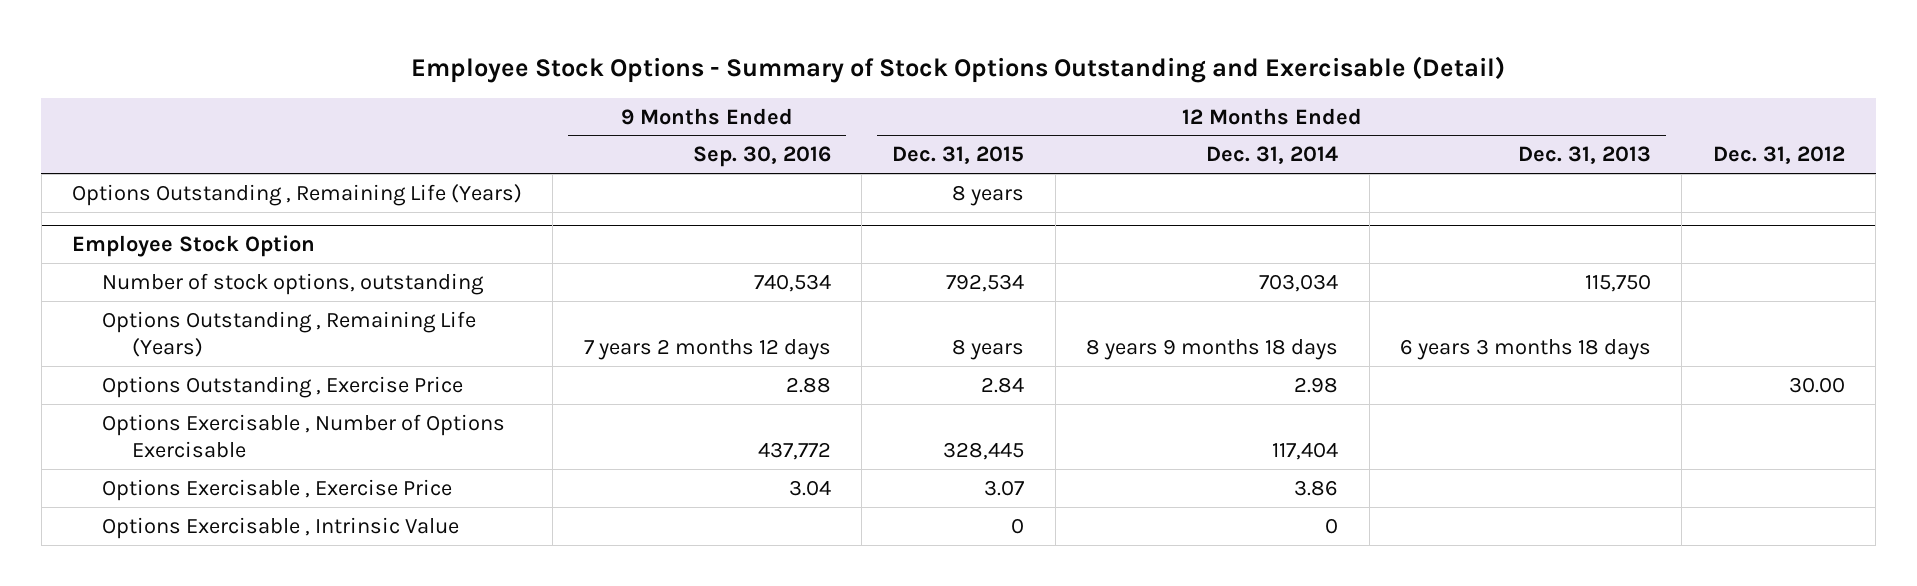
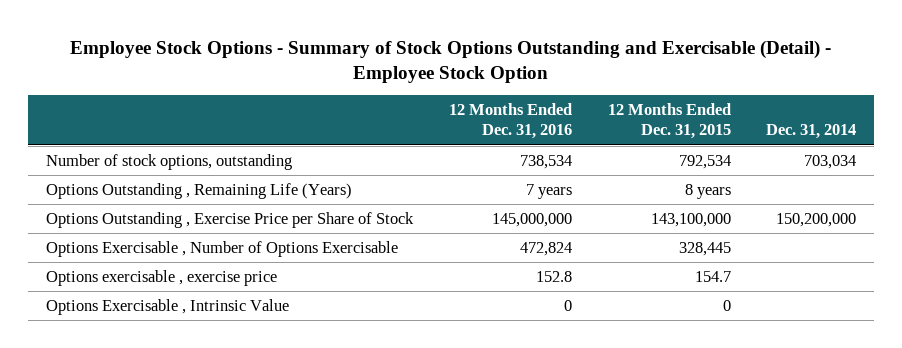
- Employee Stock Options - Summary of Stock Options Outstanding and Exercisable (Detail)
+ Employee Stock Options - Summary of Stock Options Outstanding and Exercisable (Detail) - Employee Stock Option
- | 9 Months Ended Sep. 30, 2016 | 12 Months Ended Dec. 31, 2015 | 12 Months Ended Dec. 31, 2014 | 12 Months Ended Dec. 31, 2013 | Dec. 31, 2012
+ | 12 Months Ended Dec. 31, 2016 | 12 Months Ended Dec. 31, 2015 | Dec. 31, 2014
- Options Outstanding , Remaining Life (Years) | | 8 years | | |
- Employee Stock Option
- Options Outstanding , Exercise Price | 2.88 | 2.84 | 2.98 | | 30.00
+ Options Outstanding , Exercise Price per Share of Stock | 145,000,000 | 143,100,000 | 150,200,000
- Options Exercisable , Exercise Price | 3.04 | 3.07 | 3.86 | |
+ Options exercisable , exercise price | 152.8 | 154.7 |

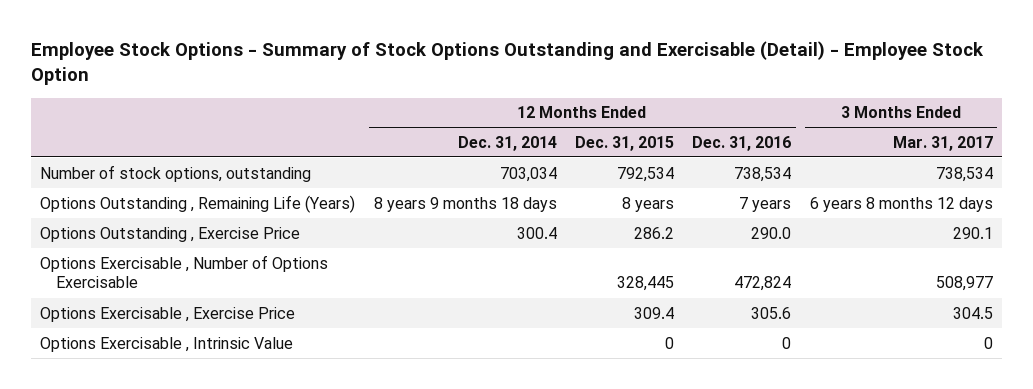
- | 12 Months Ended Dec. 31, 2016 | 12 Months Ended Dec. 31, 2015 | Dec. 31, 2014
+ | 12 Months Ended Dec. 31, 2014 | 12 Months Ended Dec. 31, 2015 | 12 Months Ended Dec. 31, 2016 | 3 Months Ended Mar. 31, 2017
- Options Outstanding , Exercise Price per Share of Stock | 145,000,000 | 143,100,000 | 150,200,000
+ Options Outstanding , Exercise Price | 300.4 | 286.2 | 290.0 | 290.1
- Options exercisable , exercise price | 152.8 | 154.7 |
+ Options Exercisable , Exercise Price | | 309.4 | 305.6 | 304.5

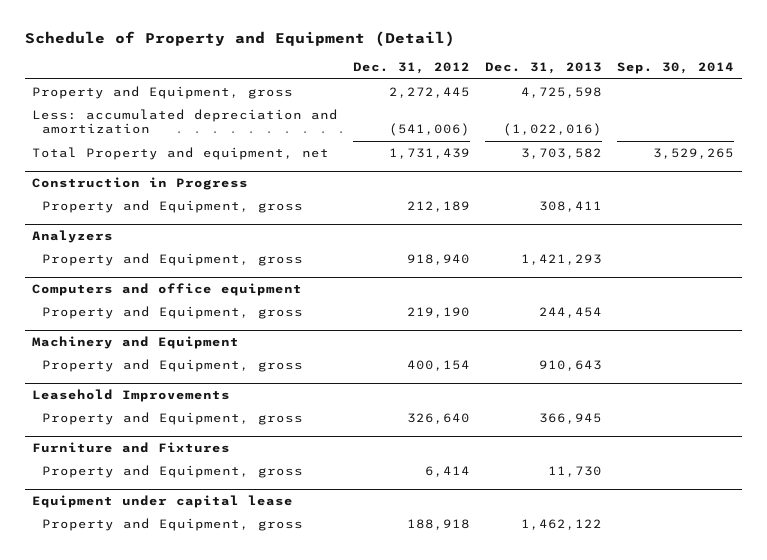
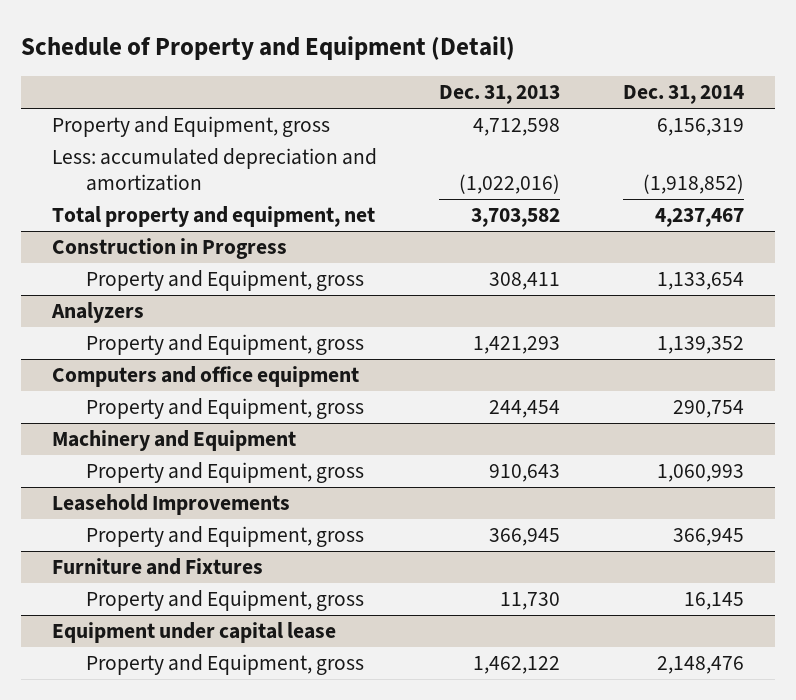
- | Dec. 31, 2012 | Dec. 31, 2013 | Sep. 30, 2014
+ | Dec. 31, 2013 | Dec. 31, 2014
- Property and Equipment, gross | 2,272,445 | 4,725,598 |
+ Property and Equipment, gross | 4,712,598 | 6,156,319
- Total Property and equipment, net | 1,731,439 | 3,703,582 | 3,529,265
+ Total property and equipment, net | 3,703,582 | 4,237,467

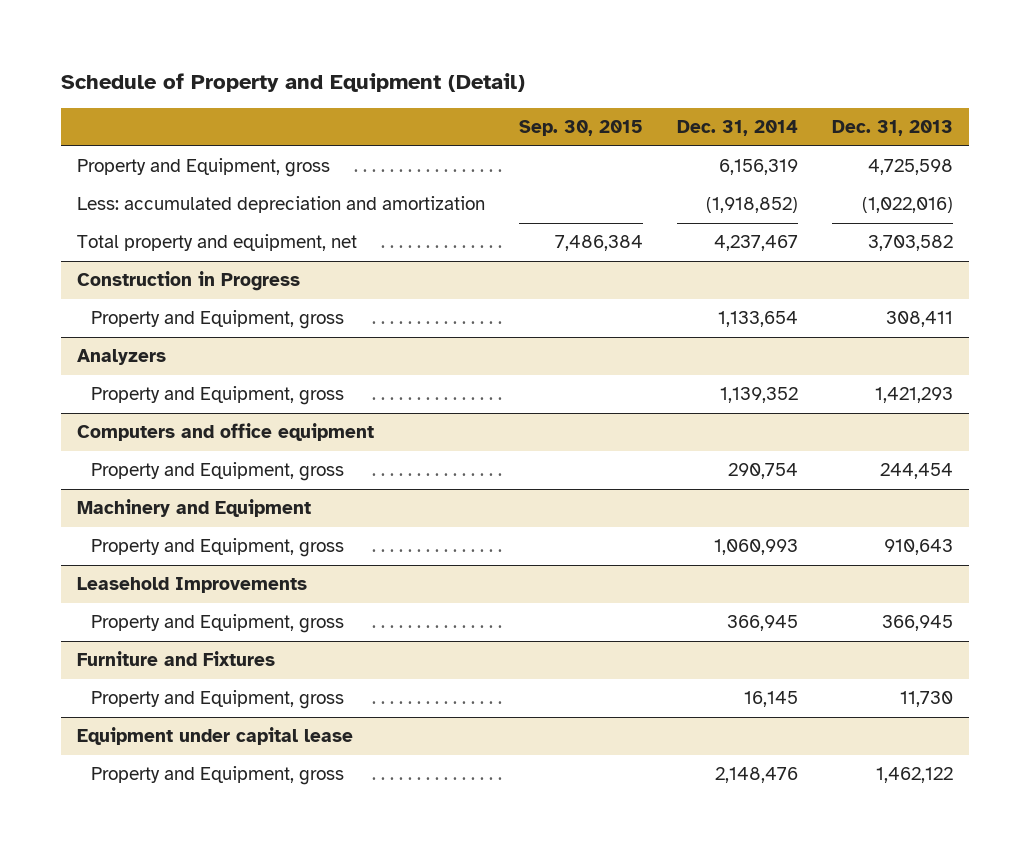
- | Dec. 31, 2013 | Dec. 31, 2014
+ | Sep. 30, 2015 | Dec. 31, 2014 | Dec. 31, 2013
- Property and Equipment, gross | 4,712,598 | 6,156,319
+ Property and Equipment, gross | | 6,156,319 | 4,725,598

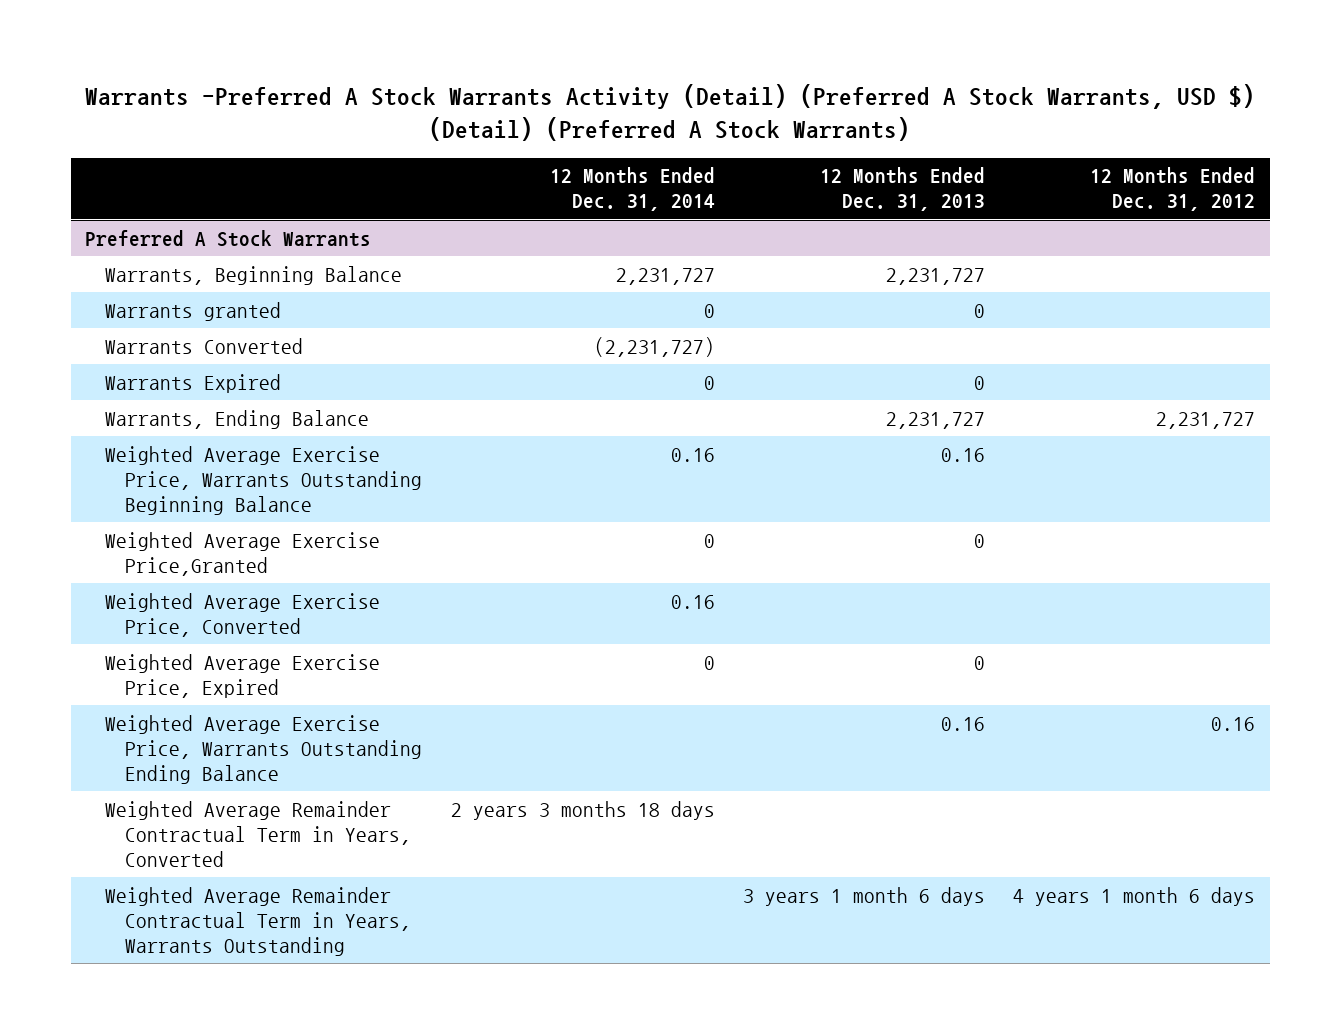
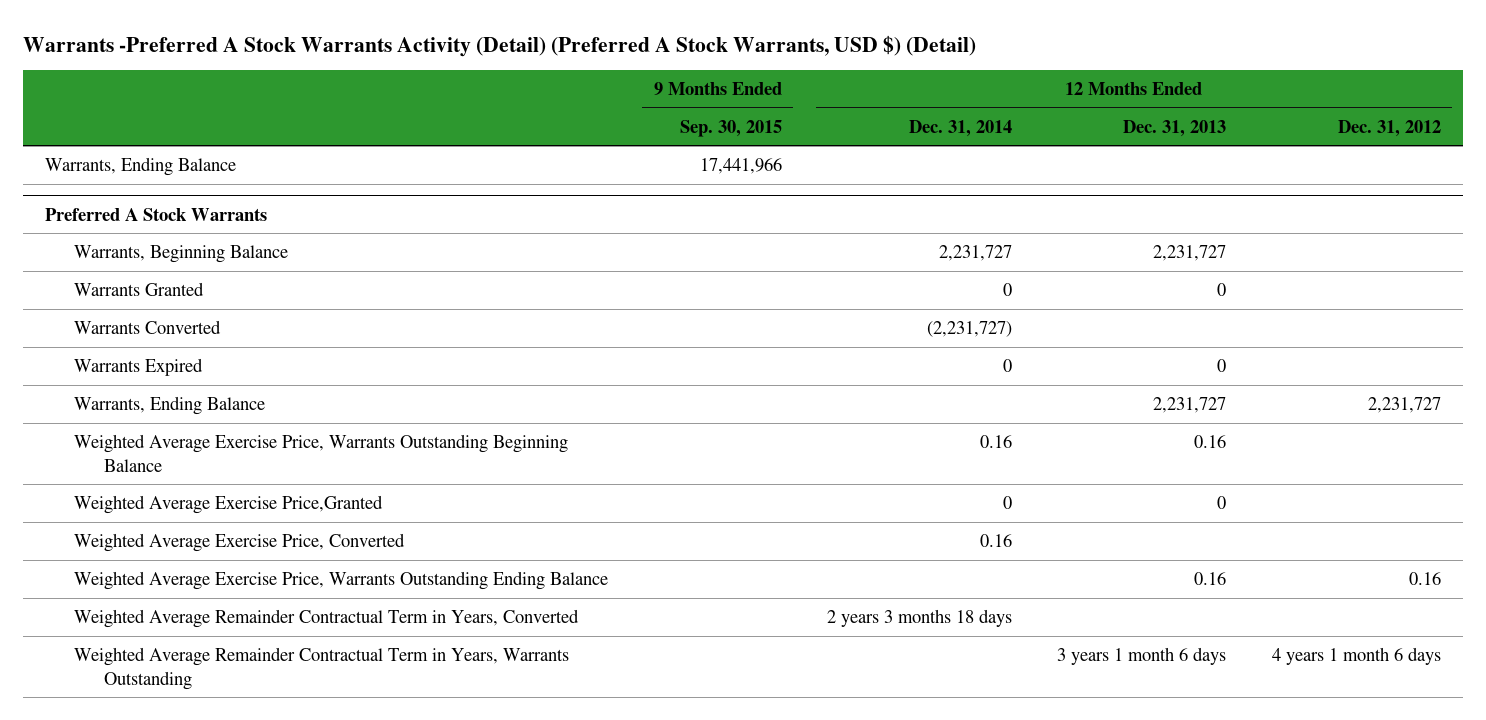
- Warrants -Preferred A Stock Warrants Activity (Detail) (Preferred A Stock Warrants, USD $) (Detail) (Preferred A Stock Warrants)
+ Warrants -Preferred A Stock Warrants Activity (Detail) (Preferred A Stock Warrants, USD $) (Detail)
- | 12 Months Ended Dec. 31, 2014 | 12 Months Ended Dec. 31, 2013 | 12 Months Ended Dec. 31, 2012
+ | 9 Months Ended Sep. 30, 2015 | 12 Months Ended Dec. 31, 2014 | 12 Months Ended Dec. 31, 2013 | 12 Months Ended Dec. 31, 2012
+ Warrants, Ending Balance | 17,441,966 | | |
@ Preferred A Stock Warrants
- Warrants granted | 0 | 0 |
+ Warrants Granted | | 0 | 0 |
- Weighted Average Exercise Price, Expired | 0 | 0 |

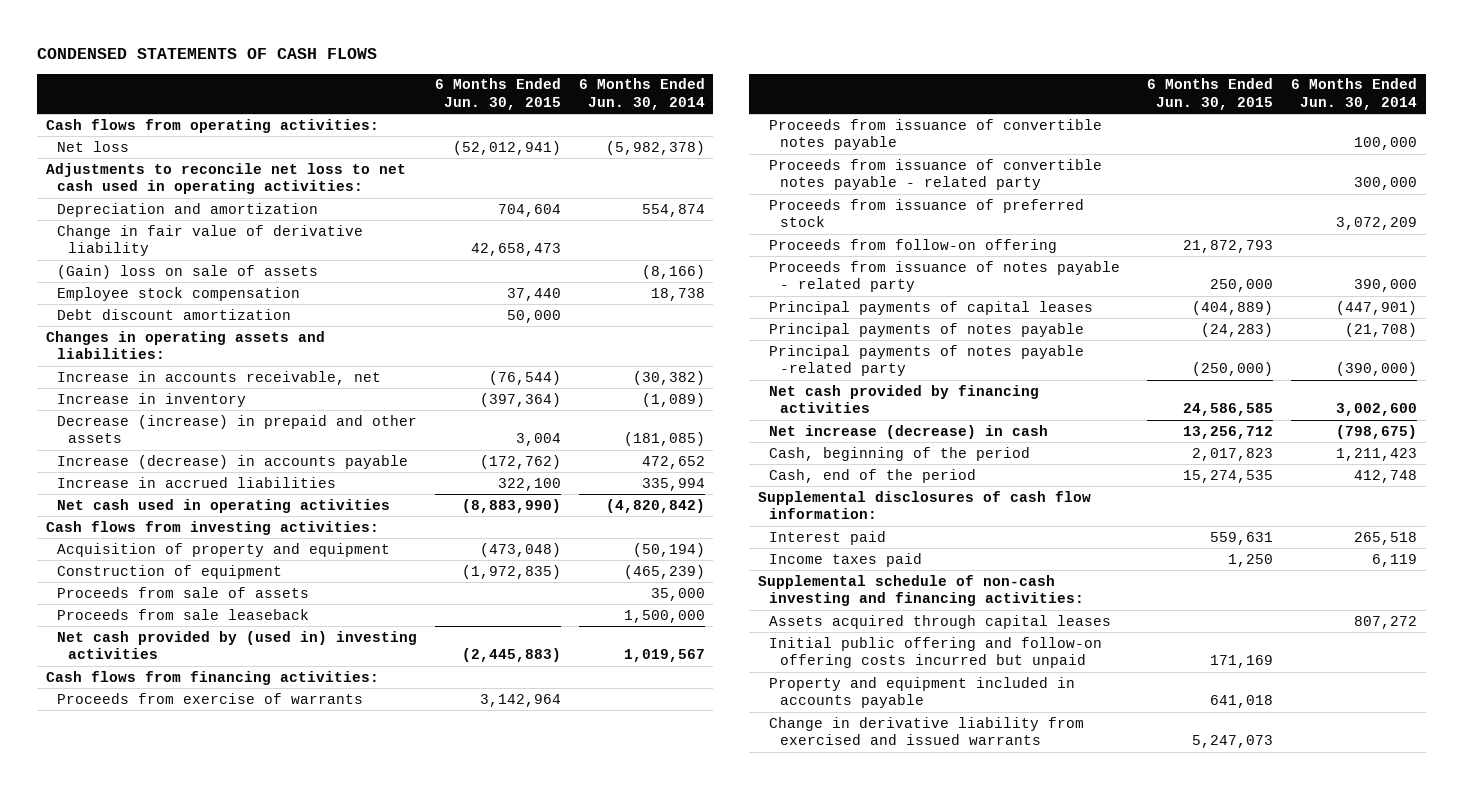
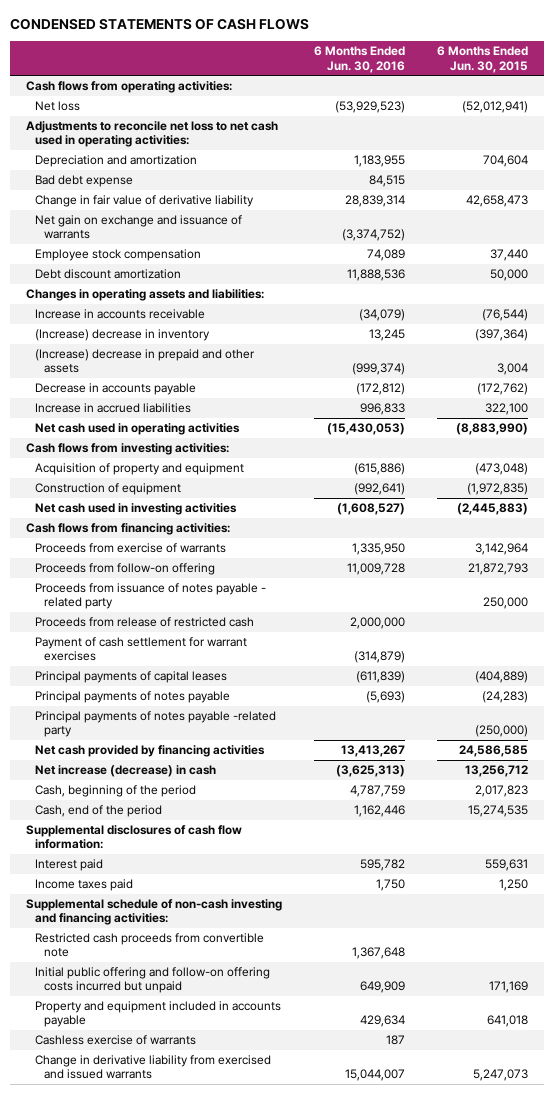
- | 6 Months Ended Jun. 30, 2015 | 6 Months Ended Jun. 30, 2014
+ | 6 Months Ended Jun. 30, 2016 | 6 Months Ended Jun. 30, 2015
+ Bad debt expense | 84,515 |
- (Gain) loss on sale of assets | | (8,166)
+ Net gain on exchange and issuance of warrants | (3,374,752) |
- Increase in accounts receivable, net | (76,544) | (30,382)
- Increase in inventory | (397,364) | (1,089)
- Decrease (increase) in prepaid and other assets | 3,004 | (181,085)
- Increase (decrease) in accounts payable | (172,762) | 472,652
+ Increase in accounts receivable | (34,079) | (76,544)
+ (Increase) decrease in inventory | 13,245 | (397,364)
+ (Increase) decrease in prepaid and other assets | (999,374) | 3,004
+ Decrease in accounts payable | (172,812) | (172,762)
- Proceeds from sale of assets | | 35,000
- Proceeds from sale leaseback | | 1,500,000
- Net cash provided by (used in) investing activities | (2,445,883) | 1,019,567
+ Net cash used in investing activities | (1,608,527) | (2,445,883)
- Proceeds from issuance of convertible notes payable | | 100,000
- Proceeds from issuance of convertible notes payable - related party | | 300,000
- Proceeds from issuance of preferred stock | | 3,072,209
+ Proceeds from release of restricted cash | 2,000,000 |
+ Payment of cash settlement for warrant exercises | (314,879) |
- Assets acquired through capital leases | | 807,272
+ Restricted cash proceeds from convertible note | 1,367,648 |
+ Cashless exercise of warrants | 187 |

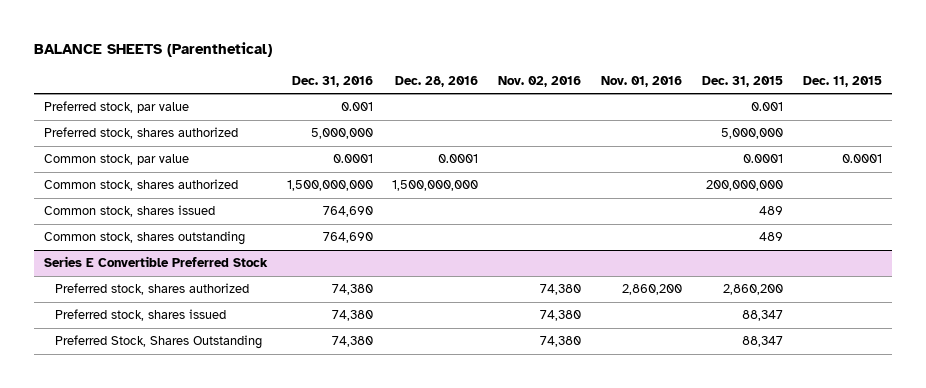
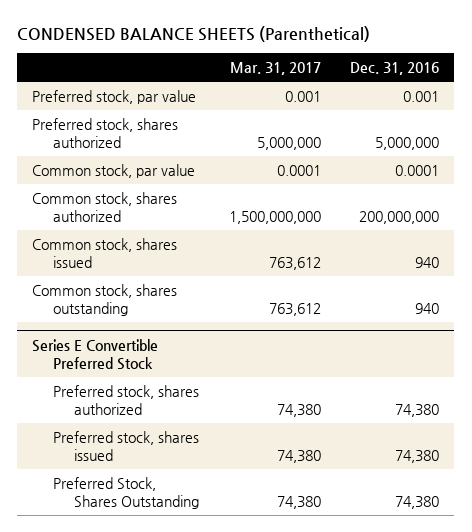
- BALANCE SHEETS (Parenthetical)
+ CONDENSED BALANCE SHEETS (Parenthetical)
- | Dec. 31, 2016 | Dec. 28, 2016 | Nov. 02, 2016 | Nov. 01, 2016 | Dec. 31, 2015 | Dec. 11, 2015
+ | Mar. 31, 2017 | Dec. 31, 2016
- Common stock, shares authorized | 1,500,000,000 | 1,500,000,000 | | | 200,000,000 |
- Common stock, shares issued | 764,690 | | | | 489 |
- Common stock, shares outstanding | 764,690 | | | | 489 |
+ Common stock, shares authorized | 1,500,000,000 | 200,000,000
+ Common stock, shares issued | 763,612 | 940
+ Common stock, shares outstanding | 763,612 | 940

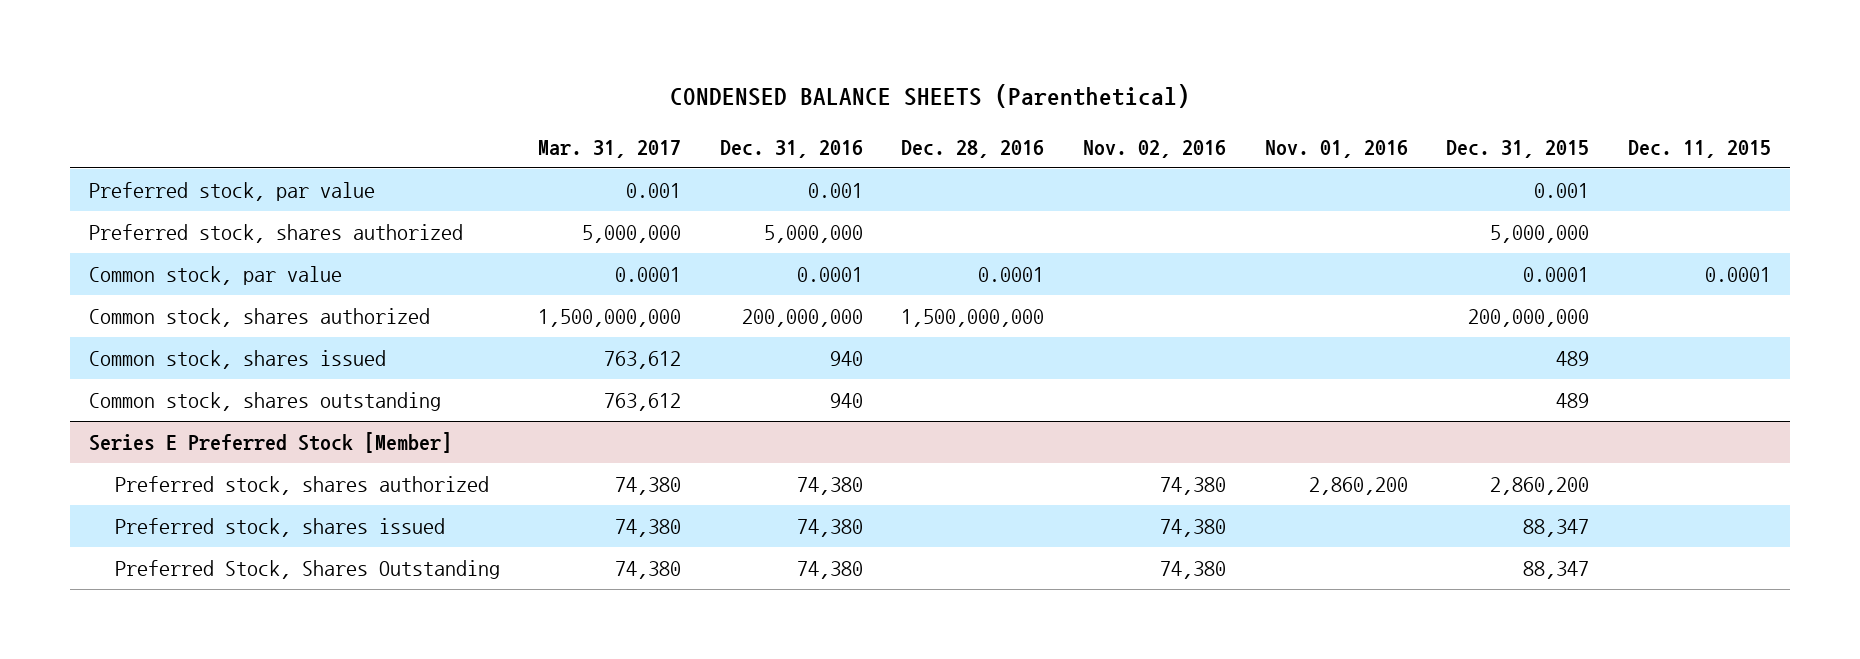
- | Mar. 31, 2017 | Dec. 31, 2016
+ | Mar. 31, 2017 | Dec. 31, 2016 | Dec. 28, 2016 | Nov. 02, 2016 | Nov. 01, 2016 | Dec. 31, 2015 | Dec. 11, 2015
- Series E Convertible Preferred Stock
+ Series E Preferred Stock [Member]

